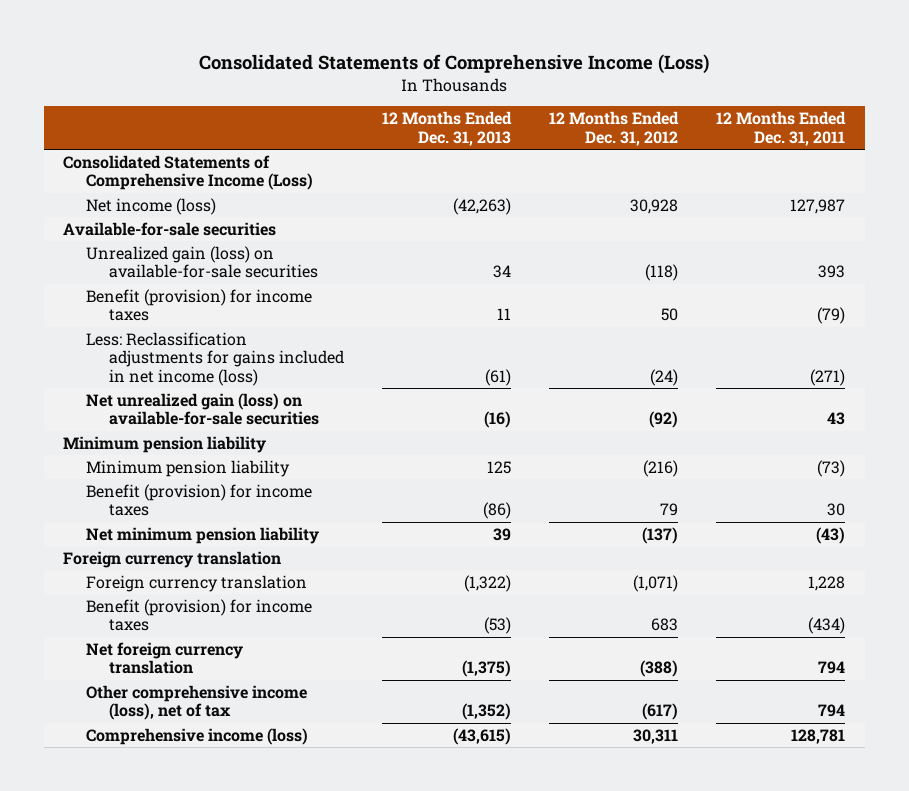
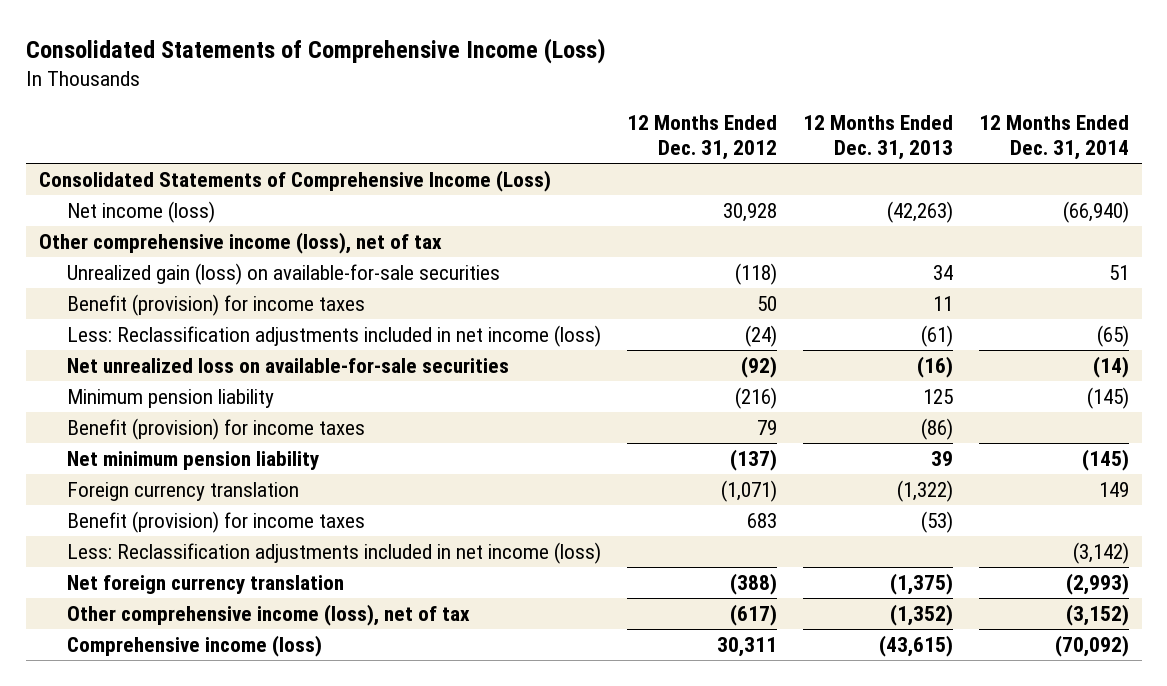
- | 12 Months Ended Dec. 31, 2013 | 12 Months Ended Dec. 31, 2012 | 12 Months Ended Dec. 31, 2011
+ | 12 Months Ended Dec. 31, 2012 | 12 Months Ended Dec. 31, 2013 | 12 Months Ended Dec. 31, 2014
- Available-for-sale securities
+ Other comprehensive income (loss), net of tax
- Less: Reclassification adjustments for gains included in net income (loss) | (61) | (24) | (271)
- Net unrealized gain (loss) on available-for-sale securities | (16) | (92) | 43
- Minimum pension liability
+ Less: Reclassification adjustments included in net income (loss) | (24) | (61) | (65)
+ Net unrealized loss on available-for-sale securities | (92) | (16) | (14)
- Foreign currency translation
+ Less: Reclassification adjustments included in net income (loss) | | | (3,142)

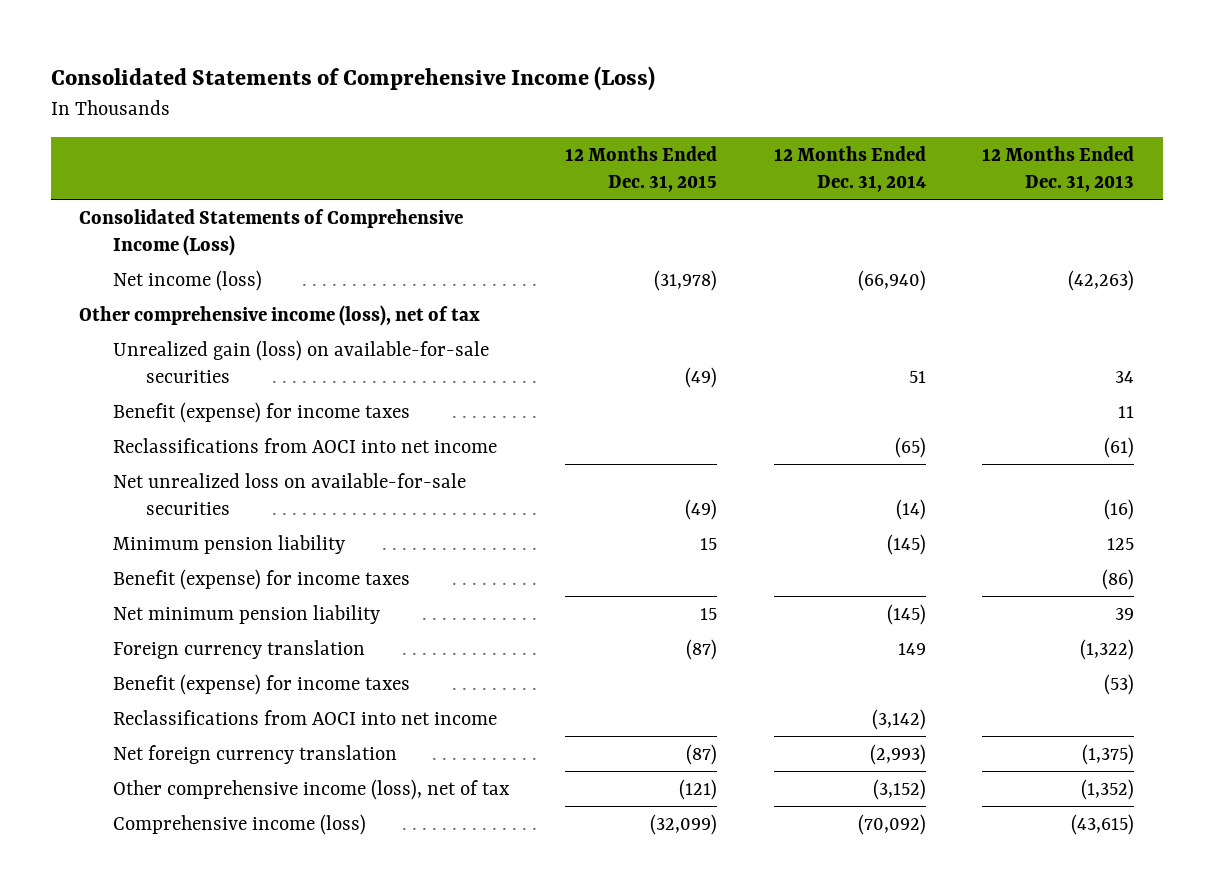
- | 12 Months Ended Dec. 31, 2012 | 12 Months Ended Dec. 31, 2013 | 12 Months Ended Dec. 31, 2014
+ | 12 Months Ended Dec. 31, 2015 | 12 Months Ended Dec. 31, 2014 | 12 Months Ended Dec. 31, 2013
- Benefit (provision) for income taxes | 50 | 11 |
- Less: Reclassification adjustments included in net income (loss) | (24) | (61) | (65)
+ Benefit (expense) for income taxes | | | 11
+ Reclassifications from AOCI into net income | | (65) | (61)
- Benefit (provision) for income taxes | 79 | (86) |
+ Benefit (expense) for income taxes | | | (86)
- Benefit (provision) for income taxes | 683 | (53) |
- Less: Reclassification adjustments included in net income (loss) | | | (3,142)
+ Benefit (expense) for income taxes | | | (53)
+ Reclassifications from AOCI into net income | | (3,142) |

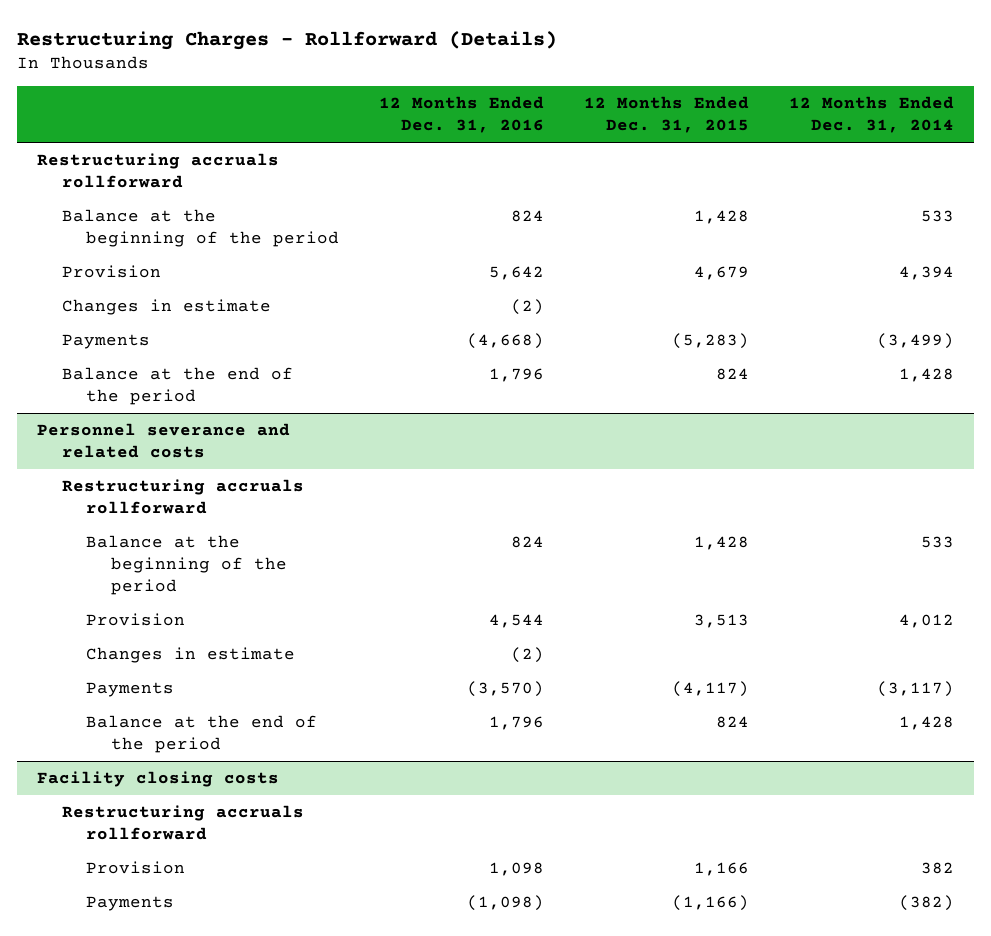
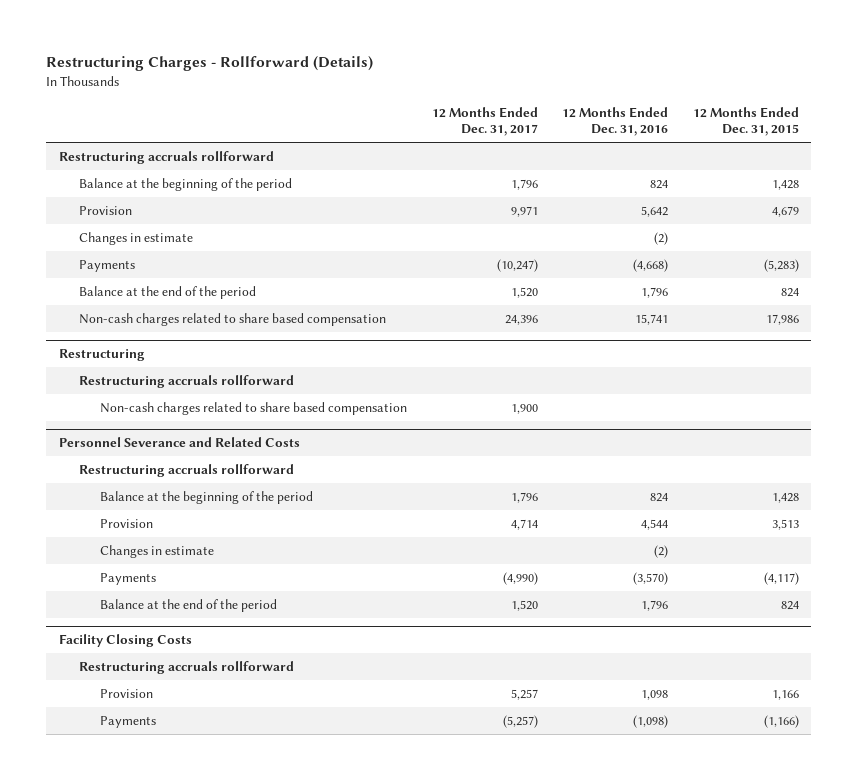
- | 12 Months Ended Dec. 31, 2016 | 12 Months Ended Dec. 31, 2015 | 12 Months Ended Dec. 31, 2014
+ | 12 Months Ended Dec. 31, 2017 | 12 Months Ended Dec. 31, 2016 | 12 Months Ended Dec. 31, 2015
- Personnel severance and related costs
+ Non-cash charges related to share based compensation | 24,396 | 15,741 | 17,986
+ Restructuring
+ Non-cash charges related to share based compensation | 1,900 | |
+ Personnel Severance and Related Costs
+ Restructuring accruals rollforward
- Facility closing costs
+ Facility Closing Costs

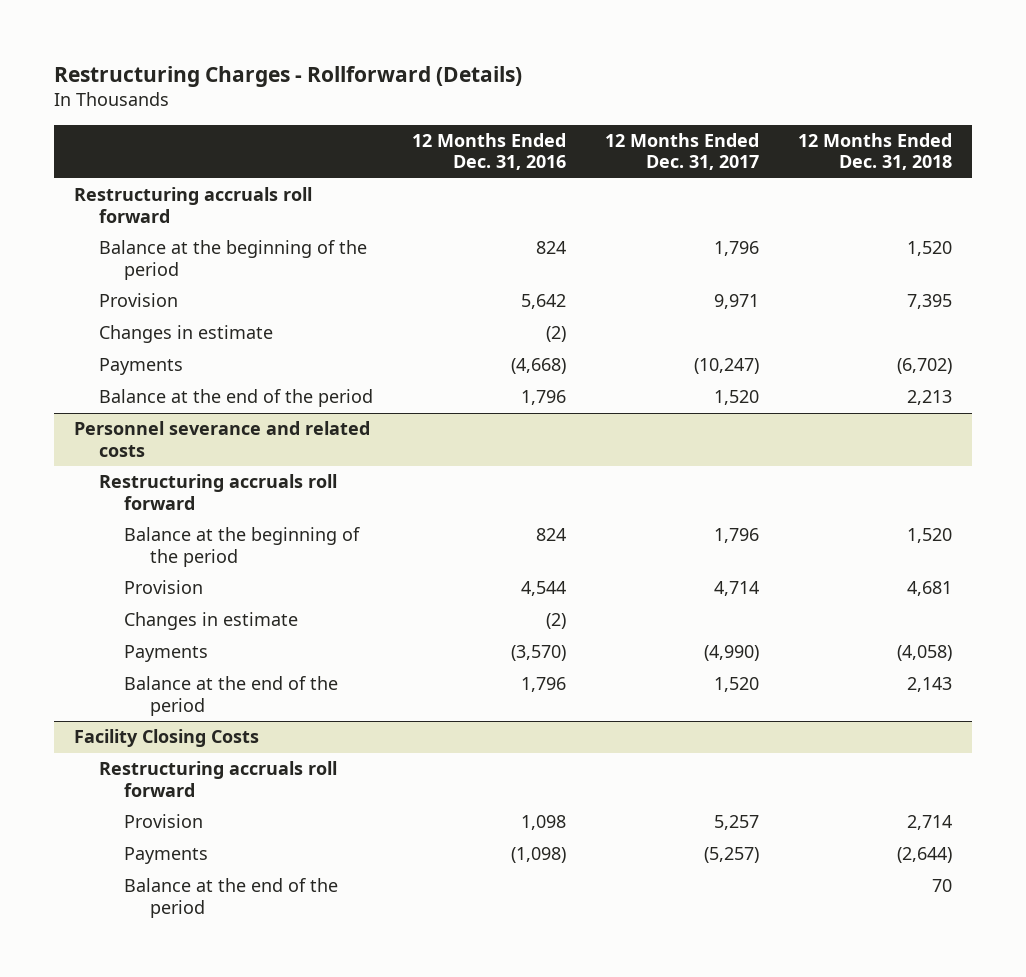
- | 12 Months Ended Dec. 31, 2017 | 12 Months Ended Dec. 31, 2016 | 12 Months Ended Dec. 31, 2015
+ | 12 Months Ended Dec. 31, 2016 | 12 Months Ended Dec. 31, 2017 | 12 Months Ended Dec. 31, 2018
- Restructuring accruals rollforward
+ Restructuring accruals roll forward
- Non-cash charges related to share based compensation | 24,396 | 15,741 | 17,986
- Restructuring
- Restructuring accruals rollforward
- Non-cash charges related to share based compensation | 1,900 | |
- Personnel Severance and Related Costs
- Restructuring accruals rollforward
+ Personnel severance and related costs
+ Restructuring accruals roll forward
@ Facility Closing Costs
- Restructuring accruals rollforward
+ Restructuring accruals roll forward
+ Balance at the end of the period | | | 70

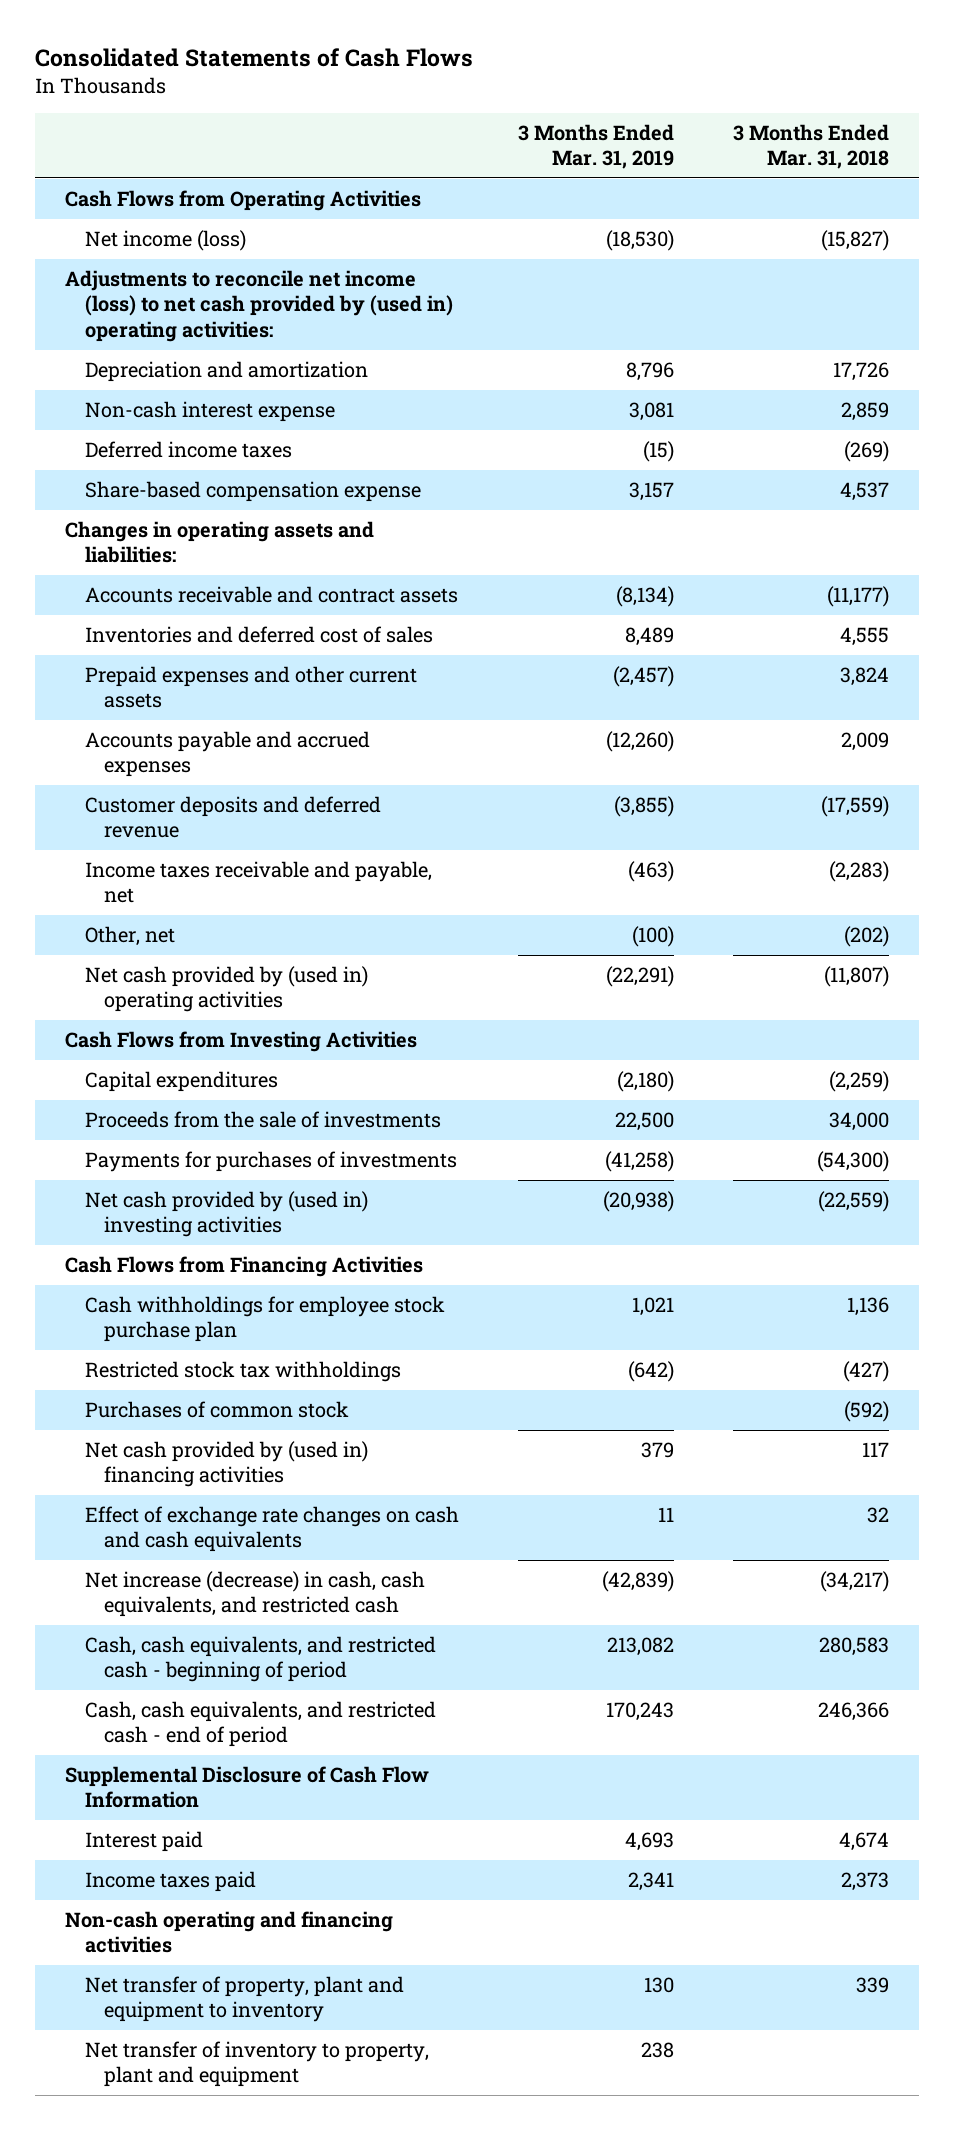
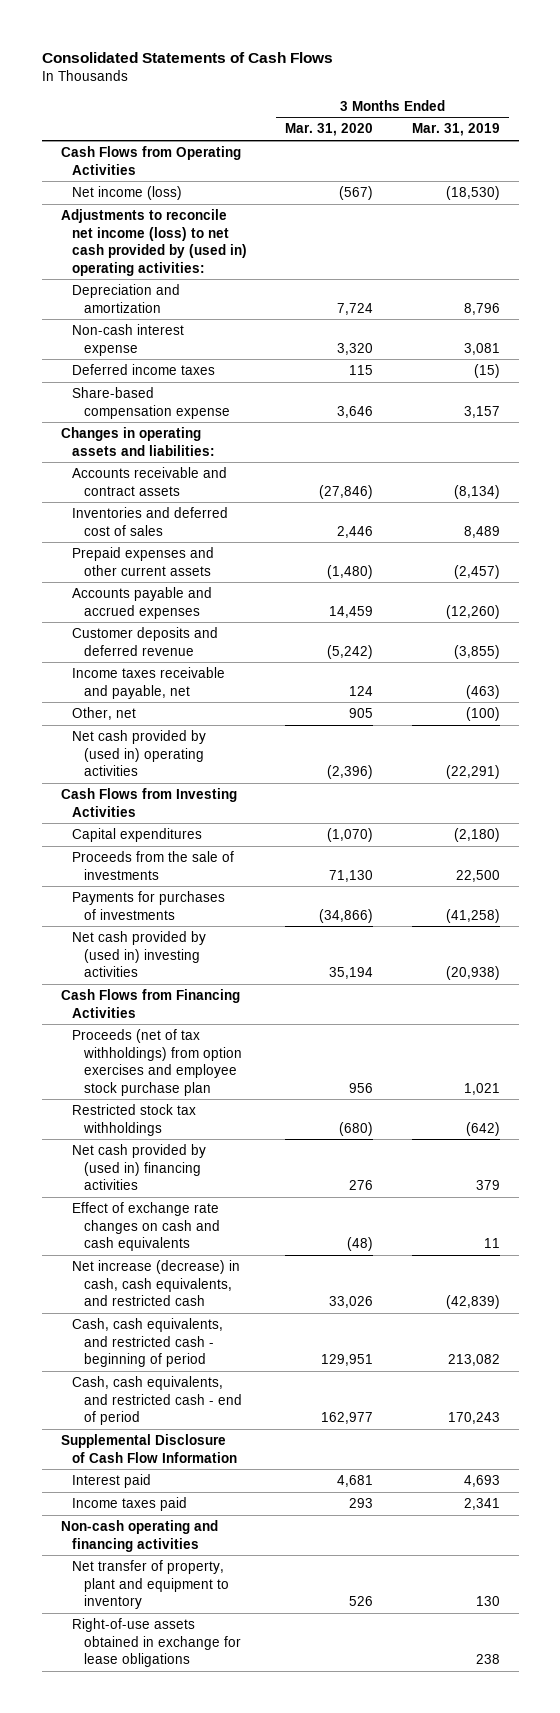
- | 3 Months Ended Mar. 31, 2019 | 3 Months Ended Mar. 31, 2018
+ | 3 Months Ended Mar. 31, 2020 | 3 Months Ended Mar. 31, 2019
- Cash withholdings for employee stock purchase plan | 1,021 | 1,136
+ Proceeds (net of tax withholdings) from option exercises and employee stock purchase plan | 956 | 1,021
- Purchases of common stock | | (592)
- Net transfer of inventory to property, plant and equipment | 238 |
+ Right-of-use assets obtained in exchange for lease obligations | | 238

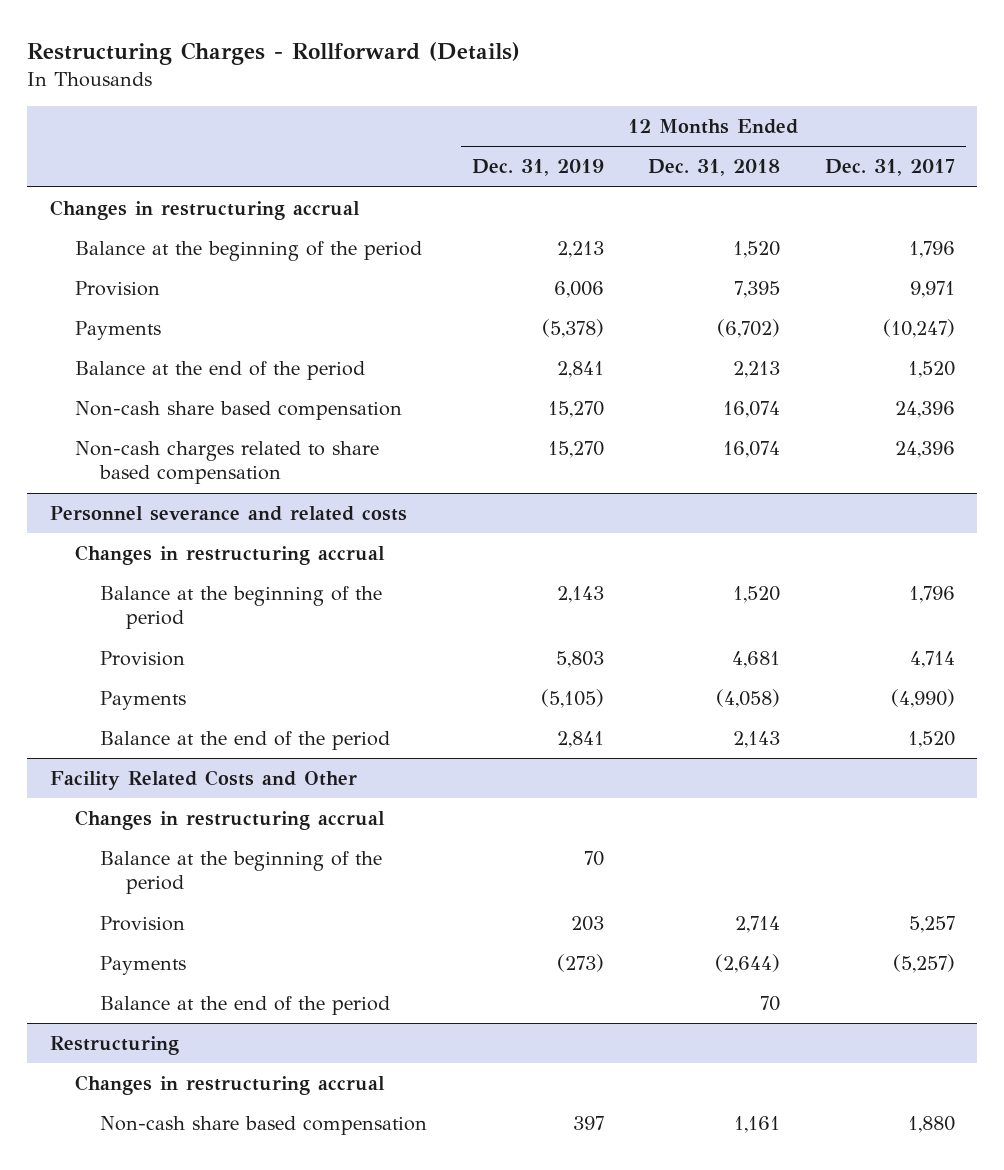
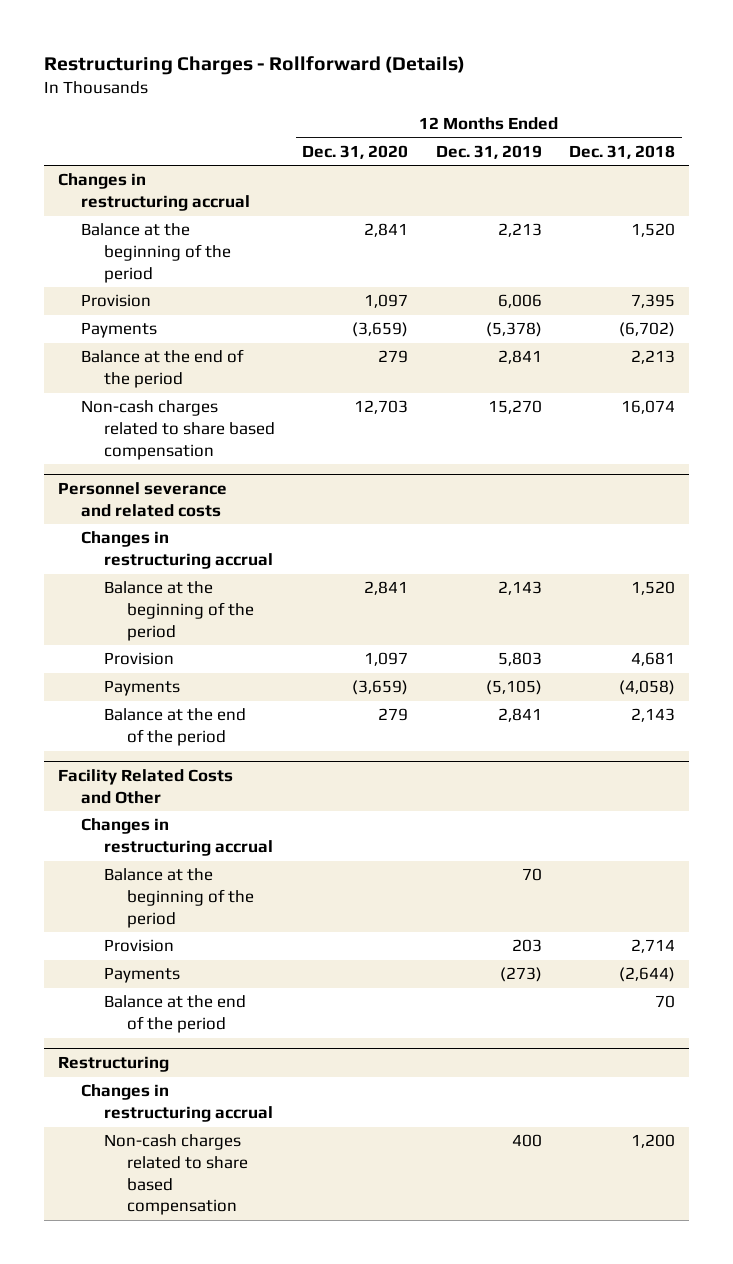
- | 12 Months Ended Dec. 31, 2019 | 12 Months Ended Dec. 31, 2018 | 12 Months Ended Dec. 31, 2017
+ | 12 Months Ended Dec. 31, 2020 | 12 Months Ended Dec. 31, 2019 | 12 Months Ended Dec. 31, 2018
- Non-cash share based compensation | 15,270 | 16,074 | 24,396
@ Restructuring
- Non-cash share based compensation | 397 | 1,161 | 1,880
+ Non-cash charges related to share based compensation | | 400 | 1,200

